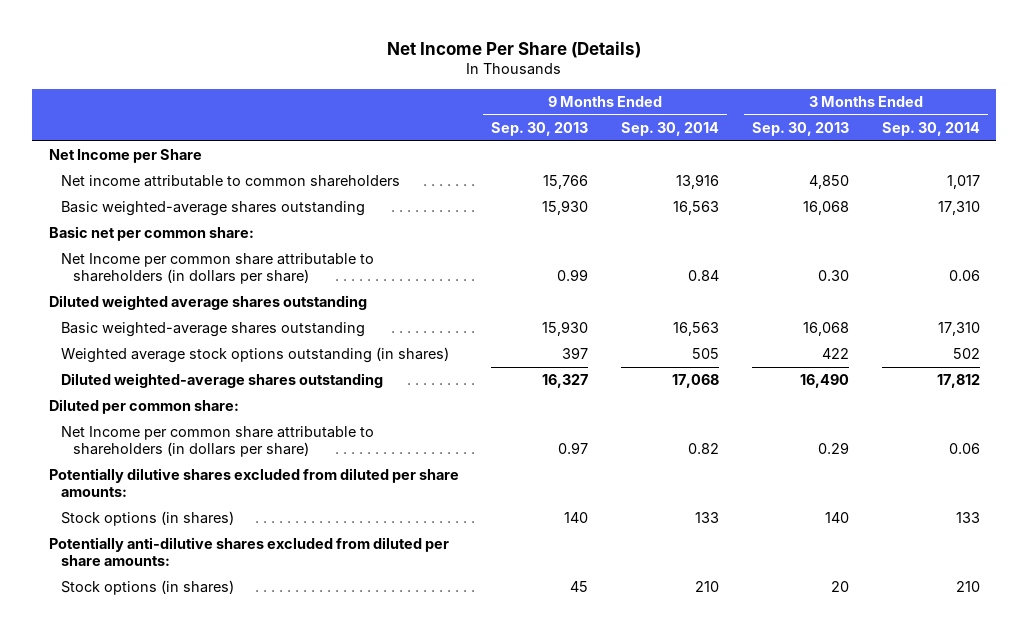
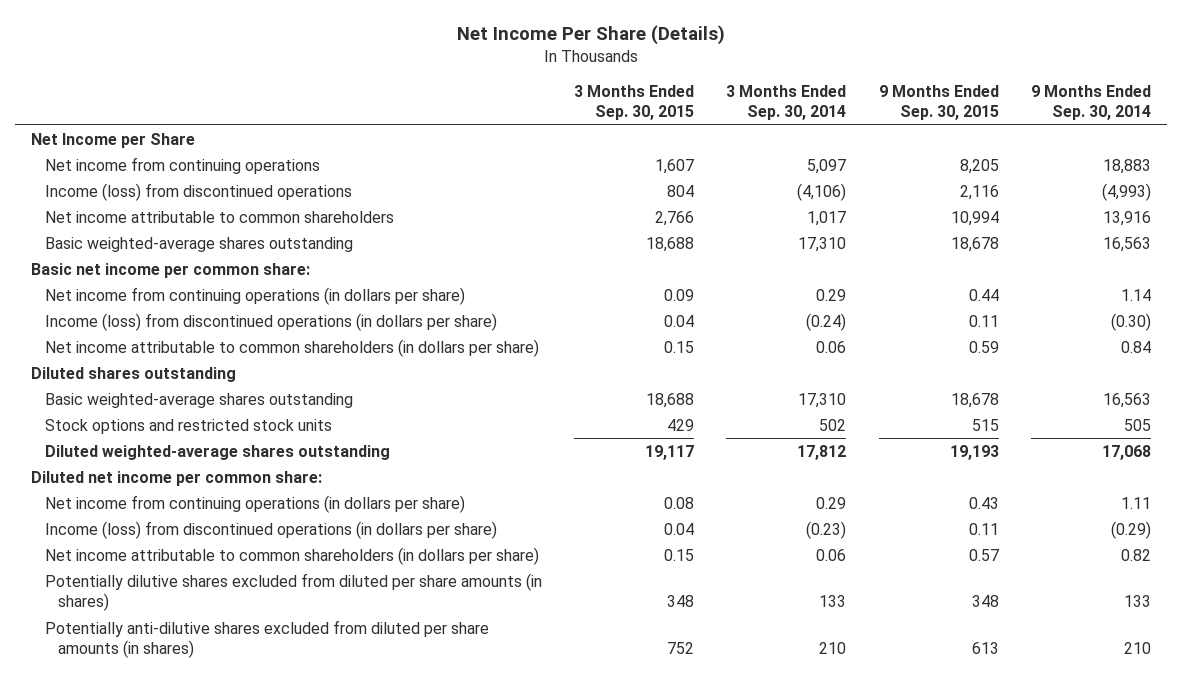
- | 9 Months Ended Sep. 30, 2013 | 9 Months Ended Sep. 30, 2014 | 3 Months Ended Sep. 30, 2013 | 3 Months Ended Sep. 30, 2014
+ | 3 Months Ended Sep. 30, 2015 | 3 Months Ended Sep. 30, 2014 | 9 Months Ended Sep. 30, 2015 | 9 Months Ended Sep. 30, 2014
+ Net income from continuing operations | 1,607 | 5,097 | 8,205 | 18,883
+ Income (loss) from discontinued operations | 804 | (4,106) | 2,116 | (4,993)
- Basic net per common share:
- Net Income per common share attributable to shareholders (in dollars per share) | 0.99 | 0.84 | 0.30 | 0.06
- Diluted weighted average shares outstanding
+ Basic net income per common share:
+ Net income from continuing operations (in dollars per share) | 0.09 | 0.29 | 0.44 | 1.14
+ Income (loss) from discontinued operations (in dollars per share) | 0.04 | (0.24) | 0.11 | (0.30)
+ Net income attributable to common shareholders (in dollars per share) | 0.15 | 0.06 | 0.59 | 0.84
+ Diluted shares outstanding
- Weighted average stock options outstanding (in shares) | 397 | 505 | 422 | 502
+ Stock options and restricted stock units | 429 | 502 | 515 | 505
- Diluted per common share:
- Net Income per common share attributable to shareholders (in dollars per share) | 0.97 | 0.82 | 0.29 | 0.06
- Potentially dilutive shares excluded from diluted per share amounts:
- Stock options (in shares) | 140 | 133 | 140 | 133
- Potentially anti-dilutive shares excluded from diluted per share amounts:
- Stock options (in shares) | 45 | 210 | 20 | 210
+ Diluted net income per common share:
+ Net income from continuing operations (in dollars per share) | 0.08 | 0.29 | 0.43 | 1.11
+ Income (loss) from discontinued operations (in dollars per share) | 0.04 | (0.23) | 0.11 | (0.29)
+ Net income attributable to common shareholders (in dollars per share) | 0.15 | 0.06 | 0.57 | 0.82
+ Potentially dilutive shares excluded from diluted per share amounts (in shares) | 348 | 133 | 348 | 133
+ Potentially anti-dilutive shares excluded from diluted per share amounts (in shares) | 752 | 210 | 613 | 210

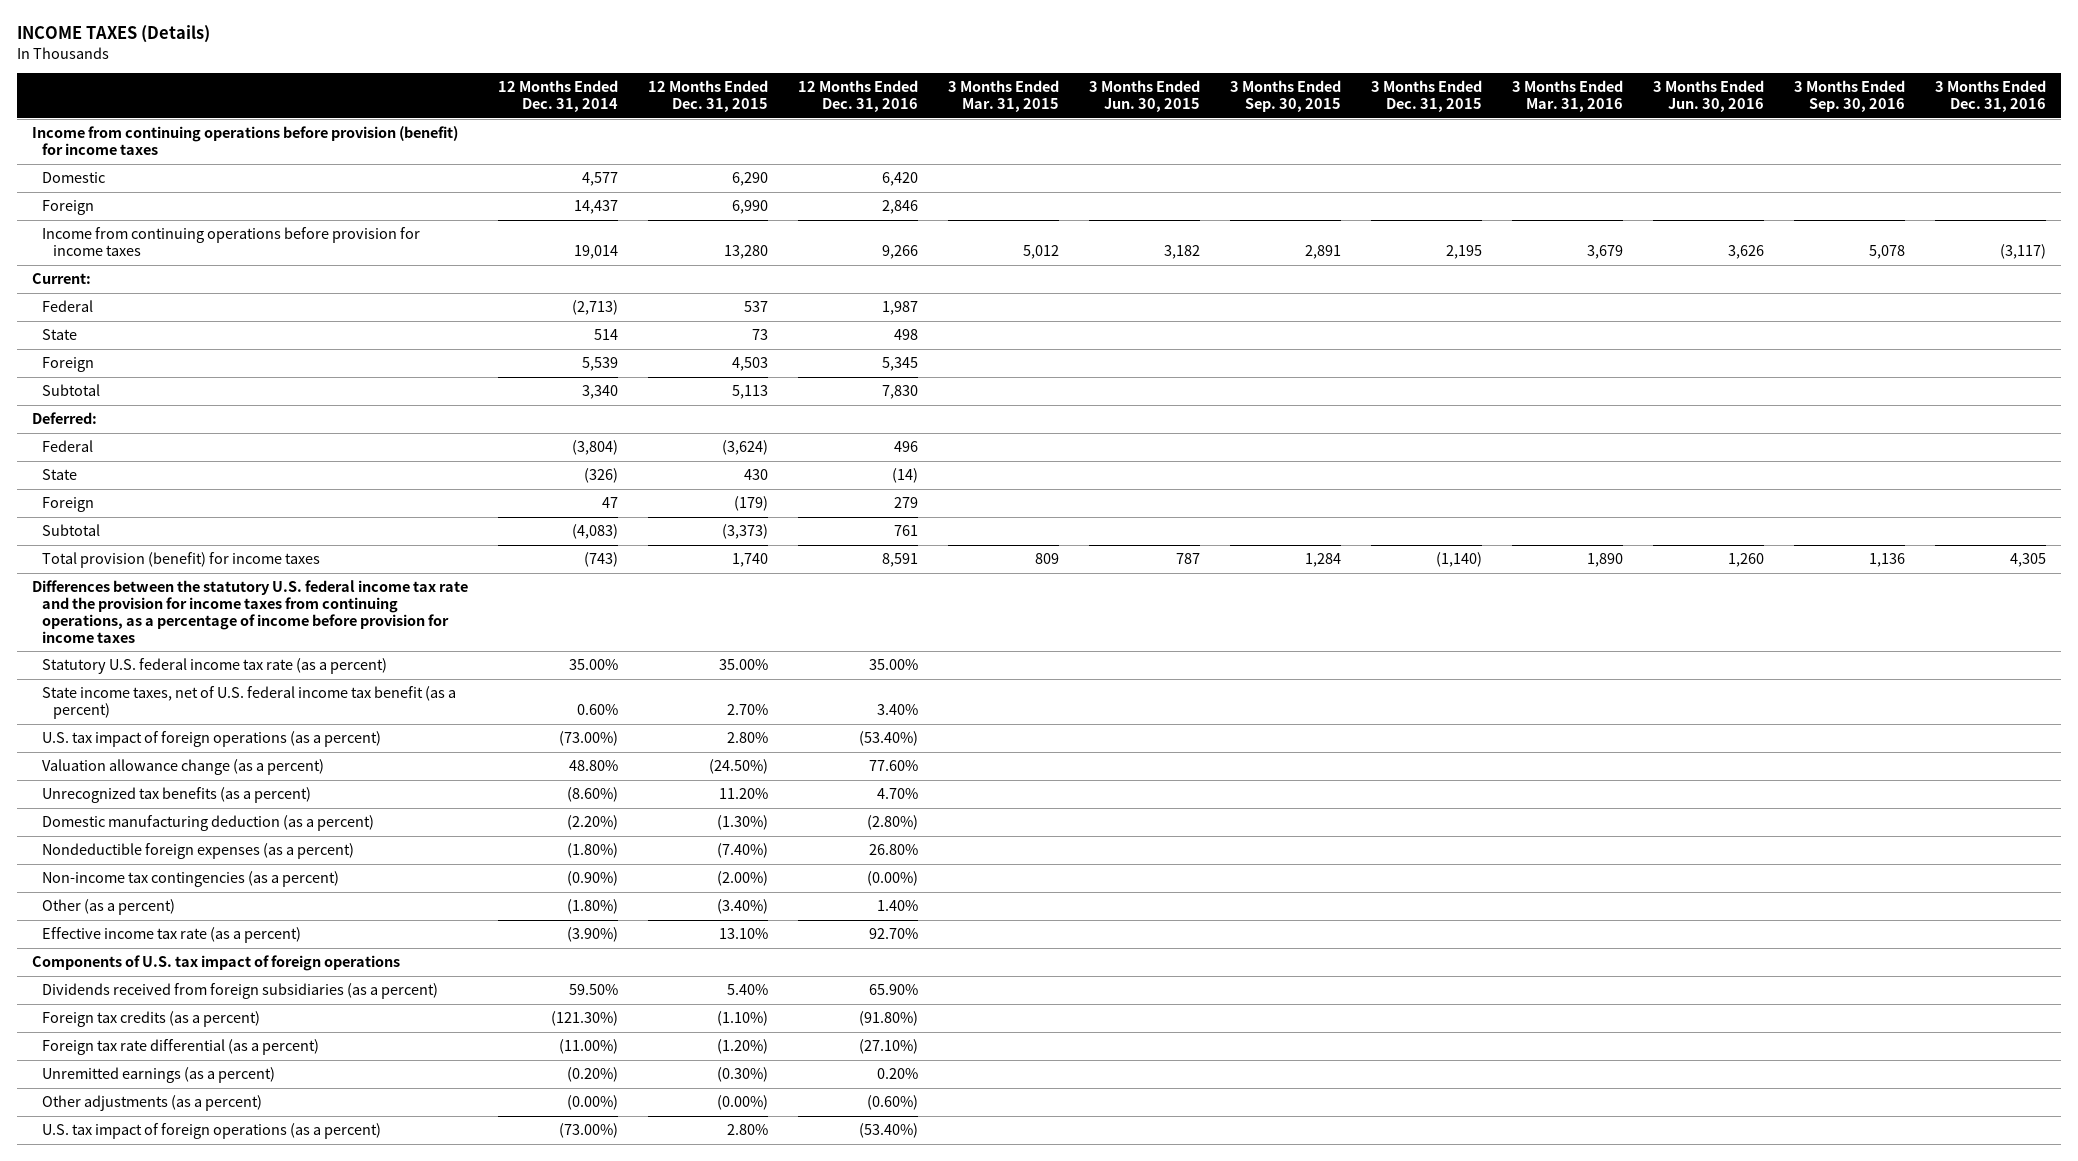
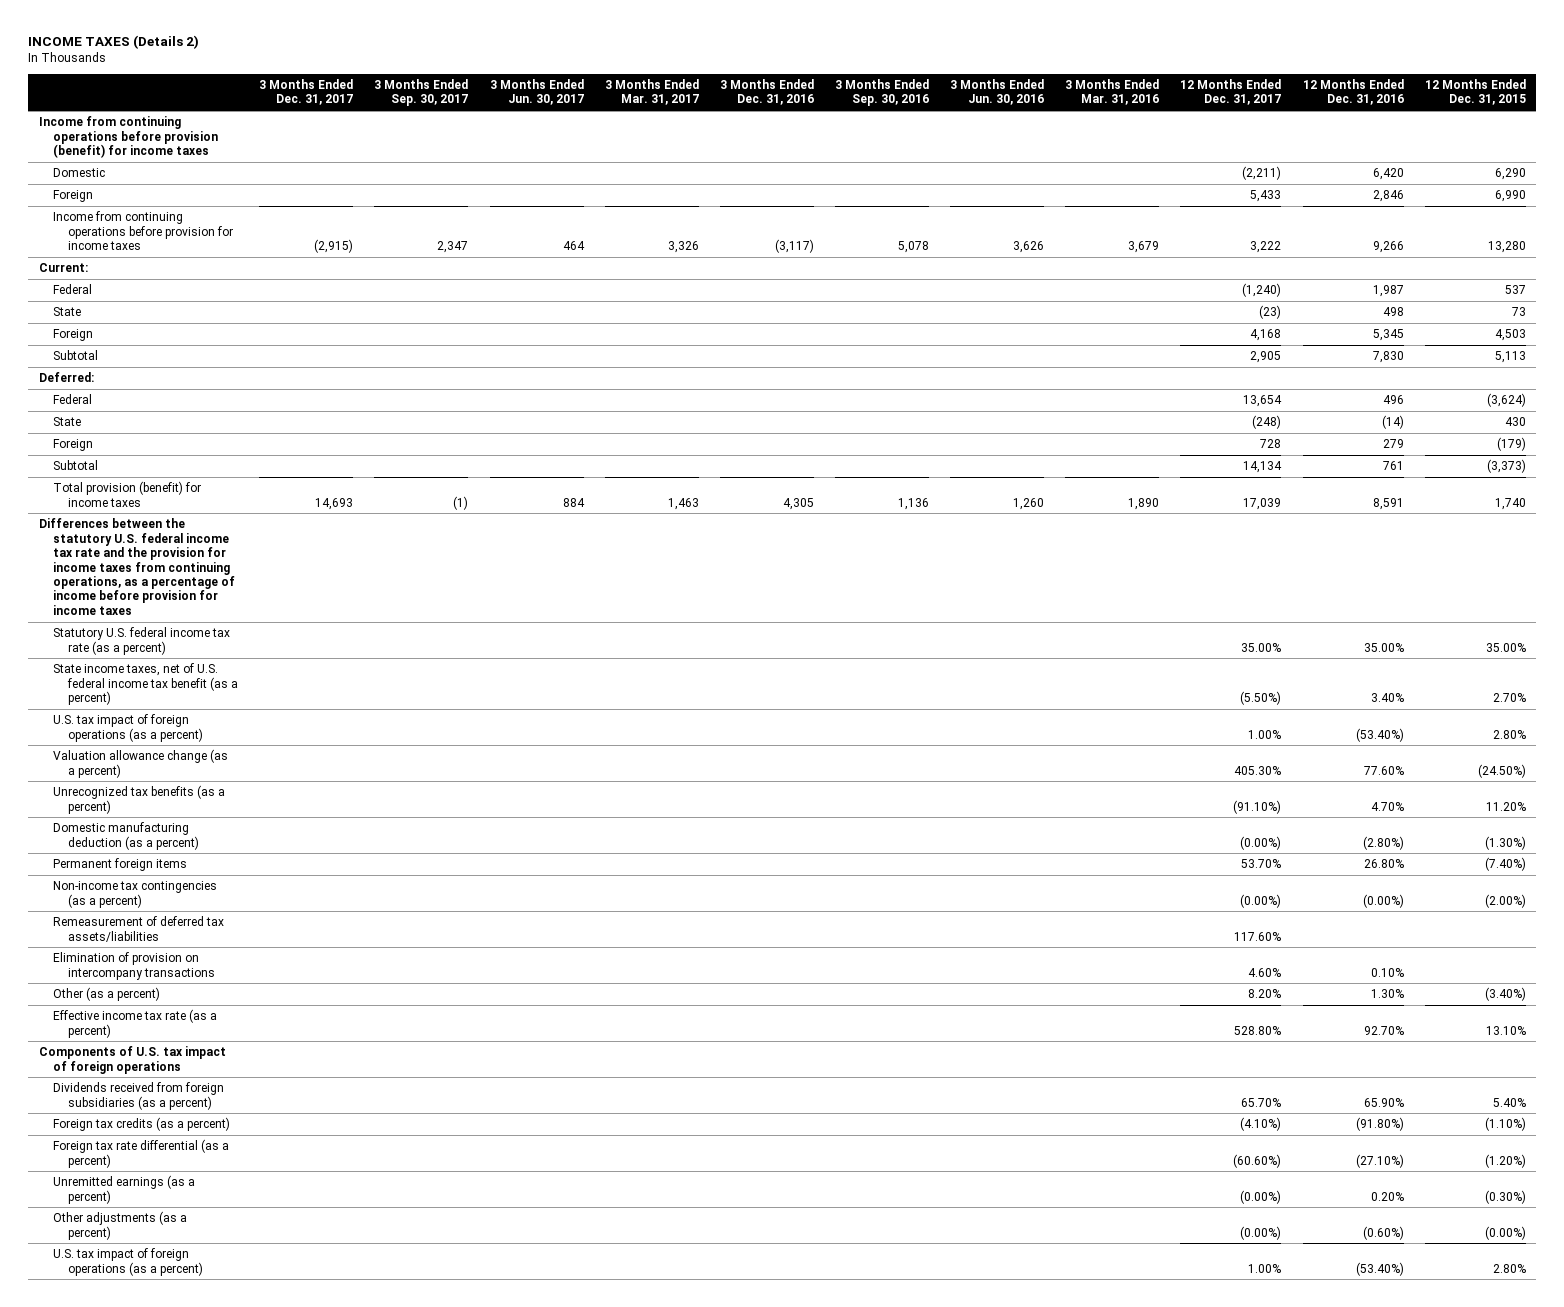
- INCOME TAXES (Details)
+ INCOME TAXES (Details 2)
- | 12 Months Ended Dec. 31, 2014 | 12 Months Ended Dec. 31, 2015 | 12 Months Ended Dec. 31, 2016 | 3 Months Ended Mar. 31, 2015 | 3 Months Ended Jun. 30, 2015 | 3 Months Ended Sep. 30, 2015 | 3 Months Ended Dec. 31, 2015 | 3 Months Ended Mar. 31, 2016 | 3 Months Ended Jun. 30, 2016 | 3 Months Ended Sep. 30, 2016 | 3 Months Ended Dec. 31, 2016
+ | 3 Months Ended Dec. 31, 2017 | 3 Months Ended Sep. 30, 2017 | 3 Months Ended Jun. 30, 2017 | 3 Months Ended Mar. 31, 2017 | 3 Months Ended Dec. 31, 2016 | 3 Months Ended Sep. 30, 2016 | 3 Months Ended Jun. 30, 2016 | 3 Months Ended Mar. 31, 2016 | 12 Months Ended Dec. 31, 2017 | 12 Months Ended Dec. 31, 2016 | 12 Months Ended Dec. 31, 2015
- Nondeductible foreign expenses (as a percent) | (1.80%) | (7.40%) | 26.80% | | | | | | | |
+ Permanent foreign items | | | | | | | | | 53.70% | 26.80% | (7.40%)
- Other (as a percent) | (1.80%) | (3.40%) | 1.40% | | | | | | | |
+ Remeasurement of deferred tax assets/liabilities | | | | | | | | | 117.60% | |
+ Elimination of provision on intercompany transactions | | | | | | | | | 4.60% | 0.10% |
+ Other (as a percent) | | | | | | | | | 8.20% | 1.30% | (3.40%)

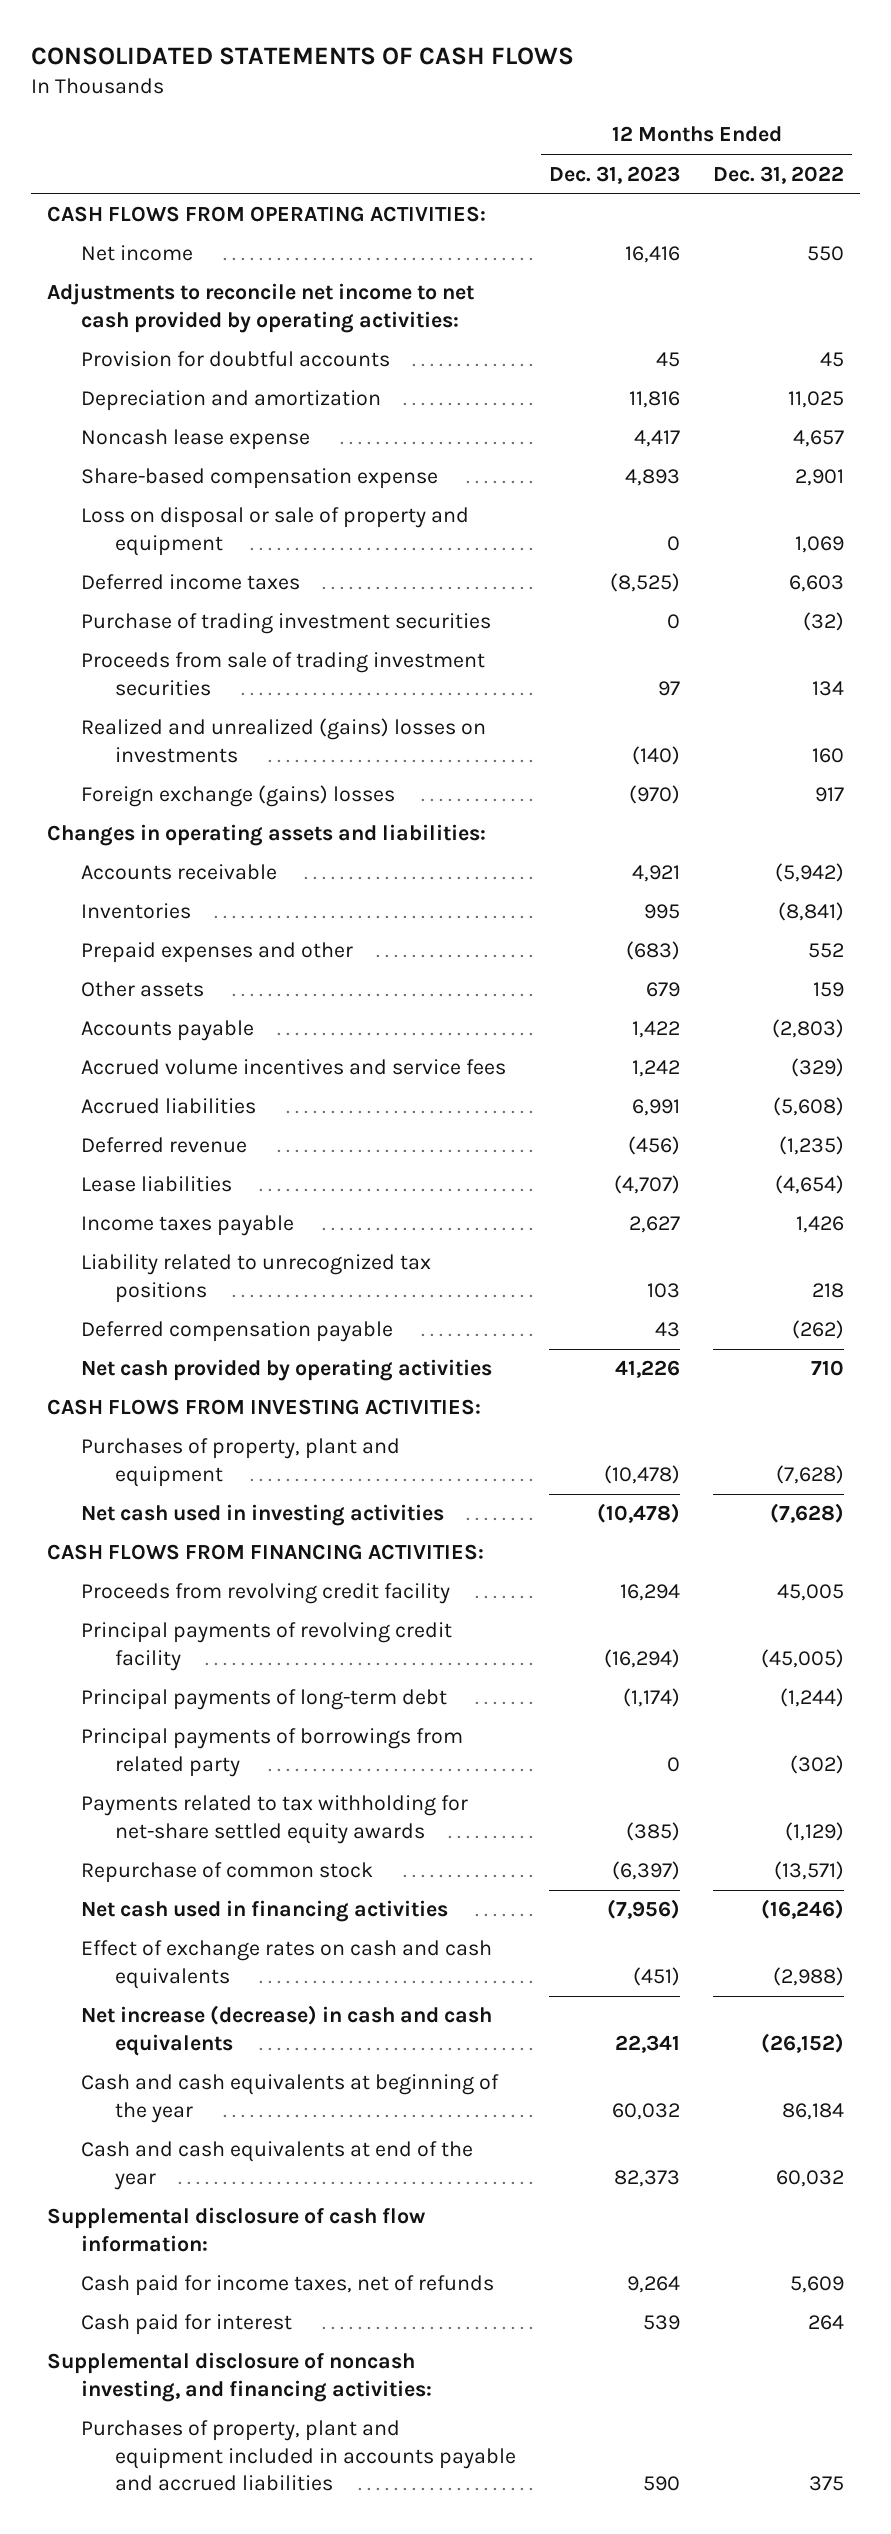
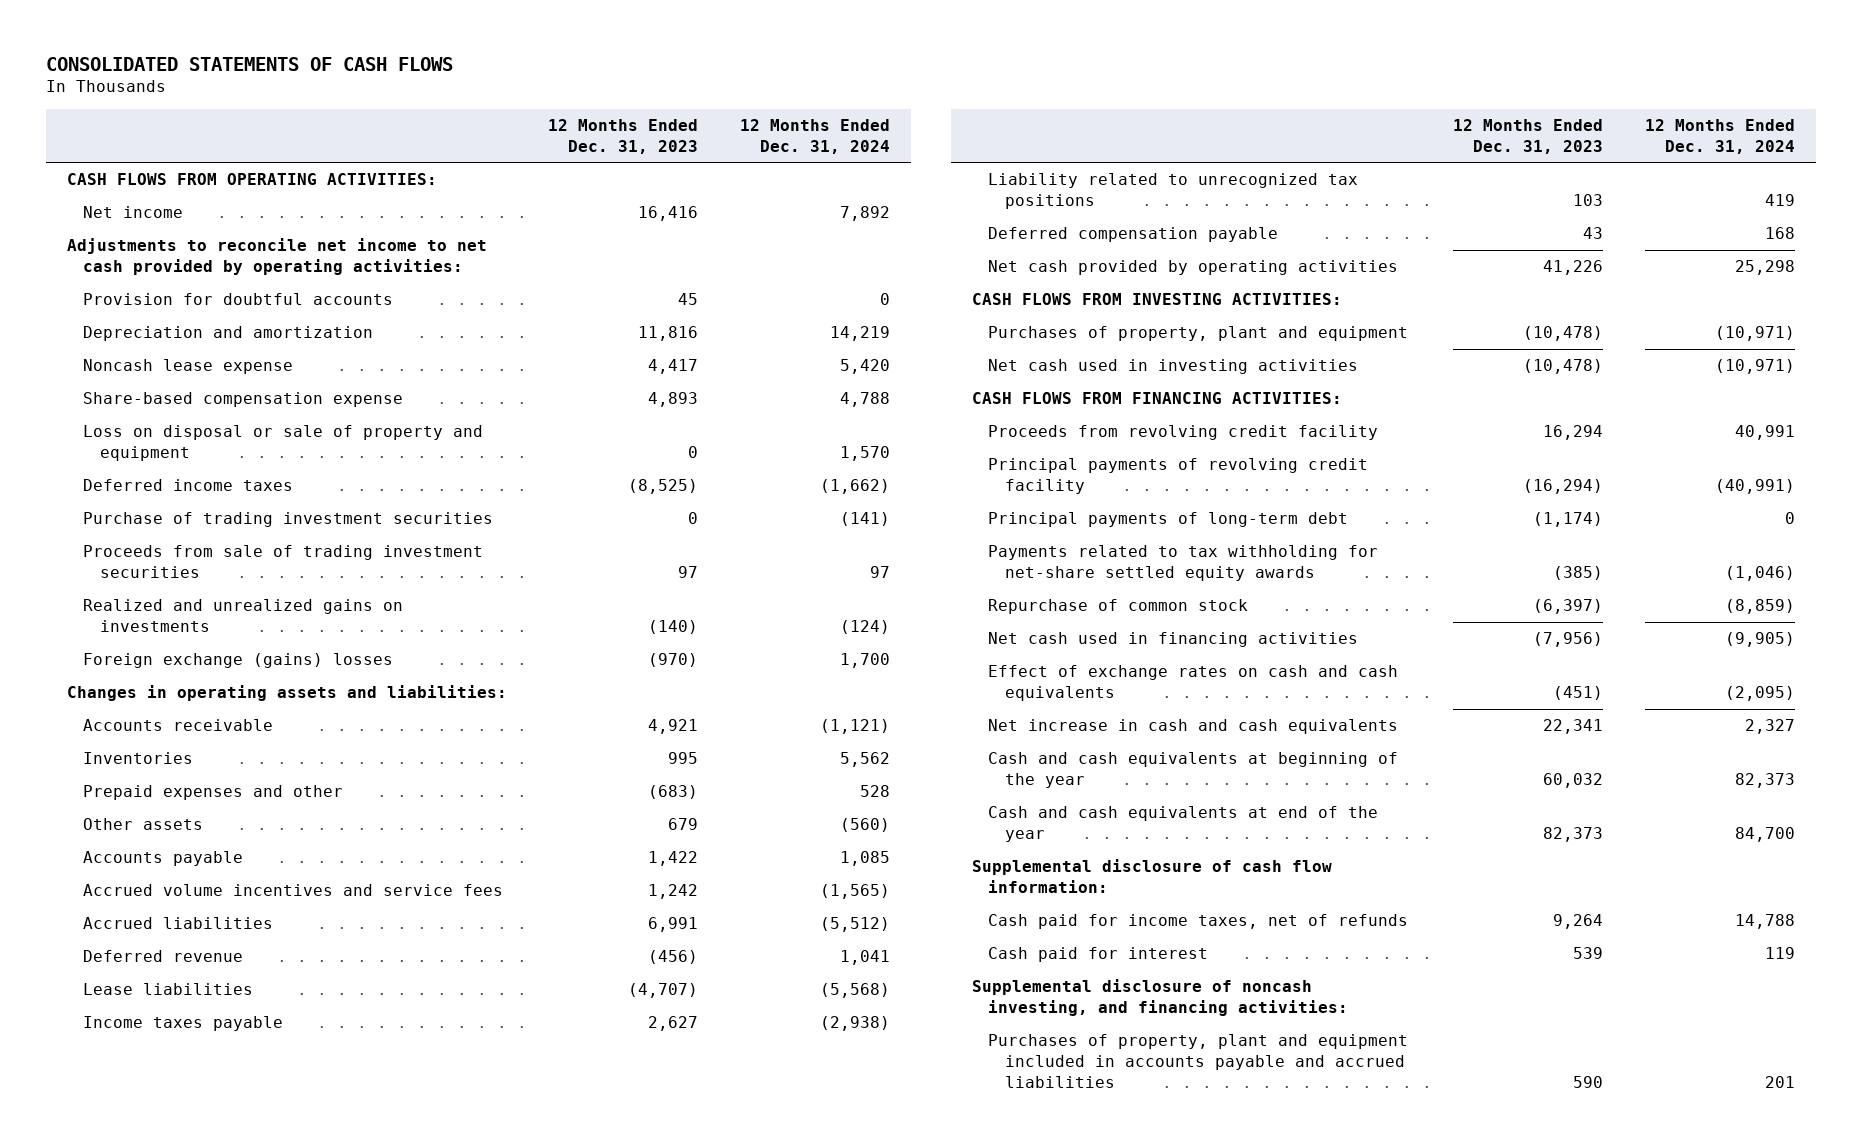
- | 12 Months Ended Dec. 31, 2023 | 12 Months Ended Dec. 31, 2022
+ | 12 Months Ended Dec. 31, 2023 | 12 Months Ended Dec. 31, 2024
- Realized and unrealized (gains) losses on investments | (140) | 160
+ Realized and unrealized gains on investments | (140) | (124)
- Principal payments of borrowings from related party | 0 | (302)
- Net increase (decrease) in cash and cash equivalents | 22,341 | (26,152)
+ Net increase in cash and cash equivalents | 22,341 | 2,327

